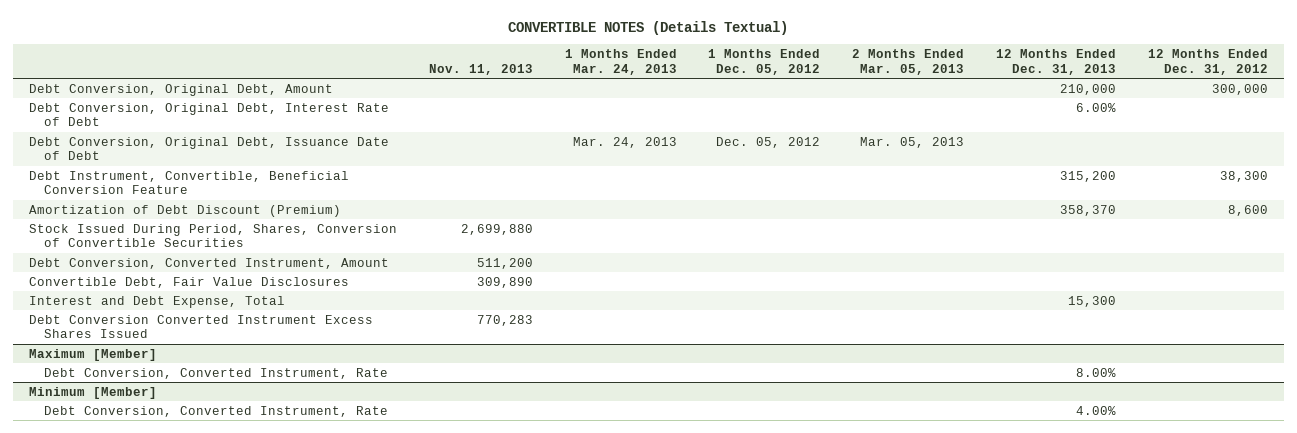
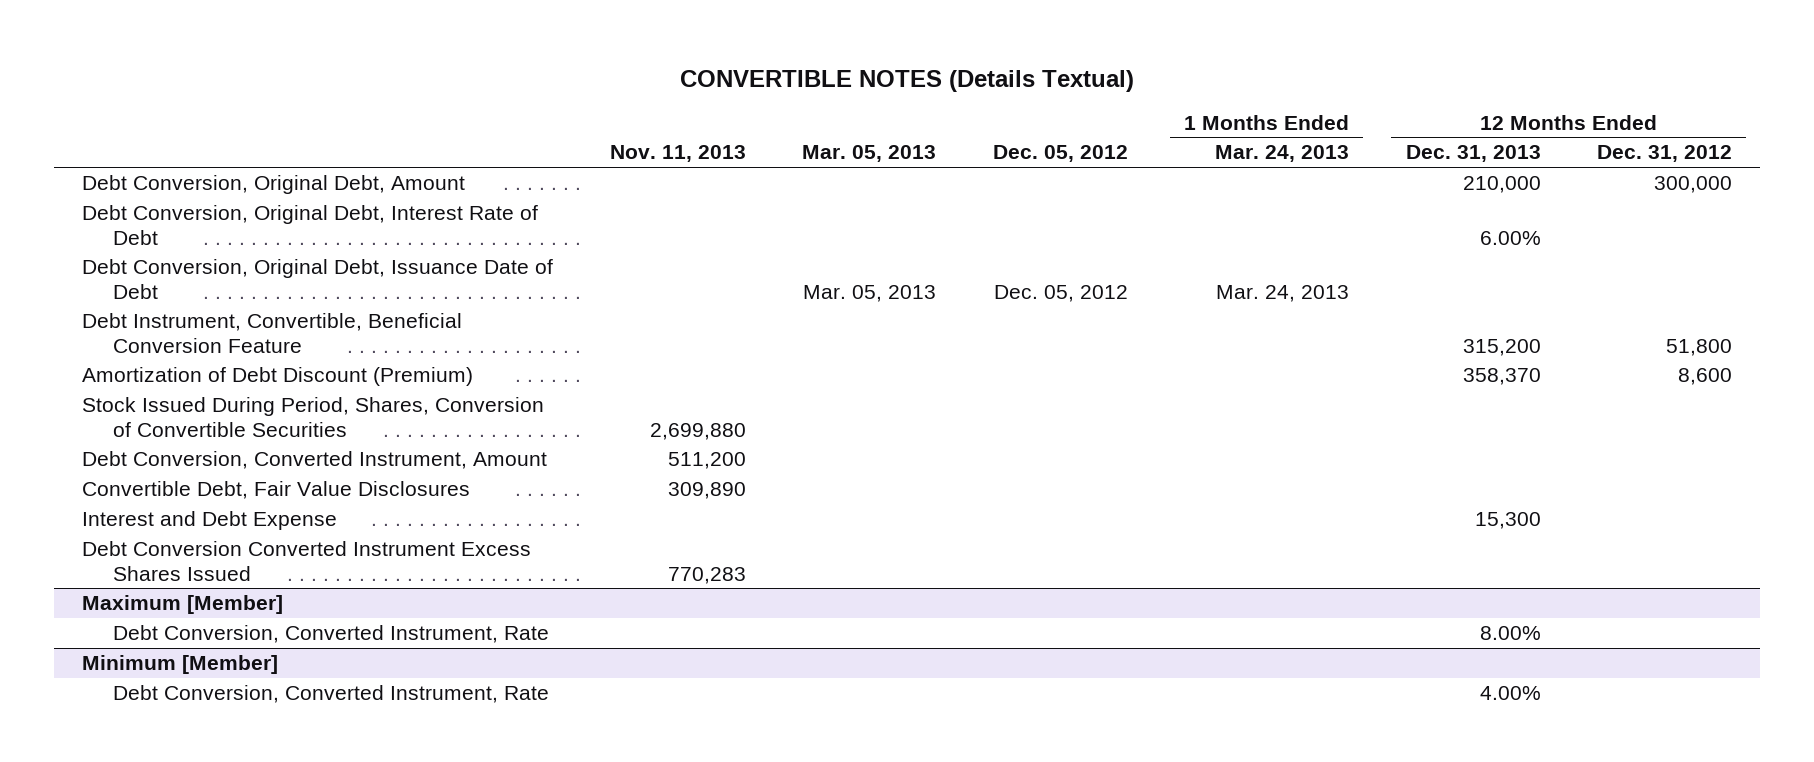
- | Nov. 11, 2013 | 1 Months Ended Mar. 24, 2013 | 1 Months Ended Dec. 05, 2012 | 2 Months Ended Mar. 05, 2013 | 12 Months Ended Dec. 31, 2013 | 12 Months Ended Dec. 31, 2012
+ | Nov. 11, 2013 | Mar. 05, 2013 | Dec. 05, 2012 | 1 Months Ended Mar. 24, 2013 | 12 Months Ended Dec. 31, 2013 | 12 Months Ended Dec. 31, 2012
- Debt Instrument, Convertible, Beneficial Conversion Feature | | | | | 315,200 | 38,300
+ Debt Instrument, Convertible, Beneficial Conversion Feature | | | | | 315,200 | 51,800
- Interest and Debt Expense, Total | | | | | 15,300 |
+ Interest and Debt Expense | | | | | 15,300 |

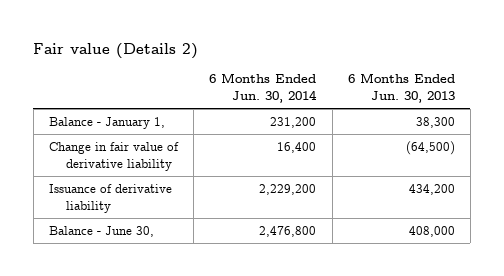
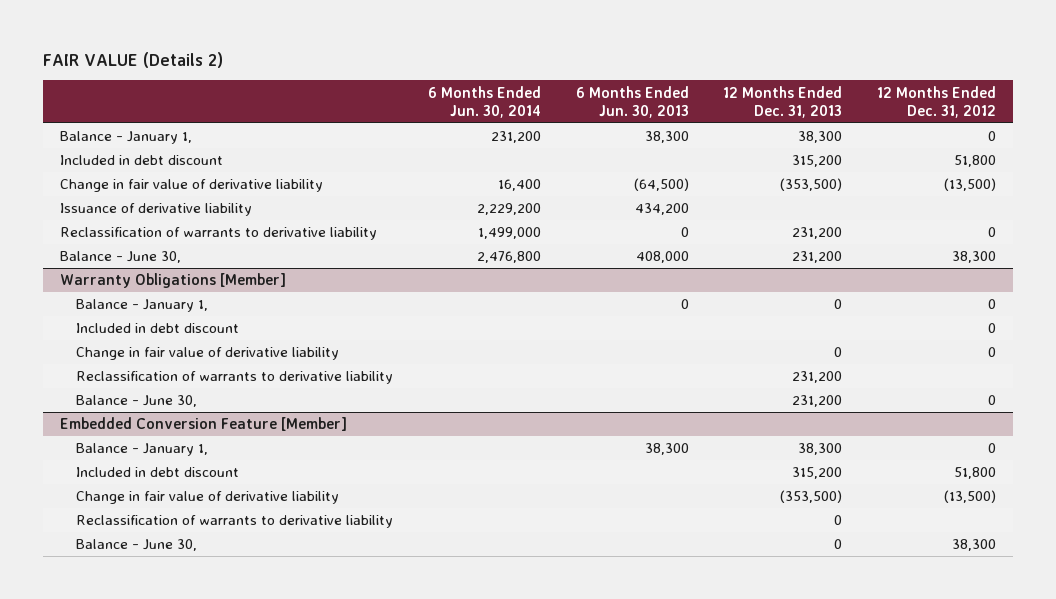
- Fair value (Details 2)
+ FAIR VALUE (Details 2)
- | 6 Months Ended Jun. 30, 2014 | 6 Months Ended Jun. 30, 2013
+ | 6 Months Ended Jun. 30, 2014 | 6 Months Ended Jun. 30, 2013 | 12 Months Ended Dec. 31, 2013 | 12 Months Ended Dec. 31, 2012
+ Included in debt discount | | | 315,200 | 51,800
+ Reclassification of warrants to derivative liability | 1,499,000 | 0 | 231,200 | 0
+ Warranty Obligations [Member]
+ Balance - January 1, | | 0 | 0 | 0
+ Included in debt discount | | | | 0
+ Change in fair value of derivative liability | | | 0 | 0
+ Reclassification of warrants to derivative liability | | | 231,200 |
+ Balance - June 30, | | | 231,200 | 0
+ Embedded Conversion Feature [Member]
+ Balance - January 1, | | 38,300 | 38,300 | 0
+ Included in debt discount | | | 315,200 | 51,800
+ Change in fair value of derivative liability | | | (353,500) | (13,500)
+ Reclassification of warrants to derivative liability | | | 0 |
+ Balance - June 30, | | | 0 | 38,300

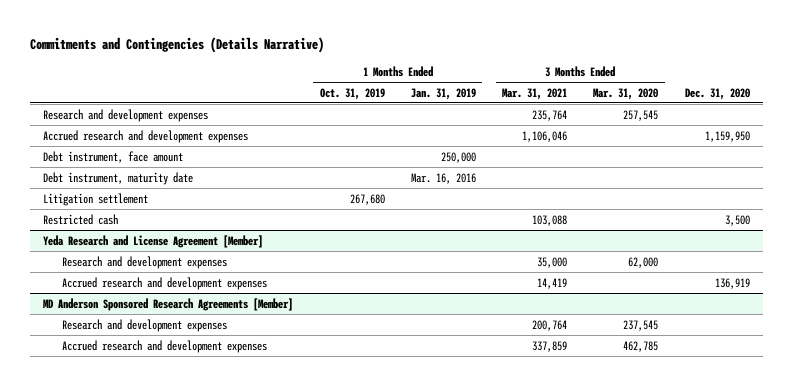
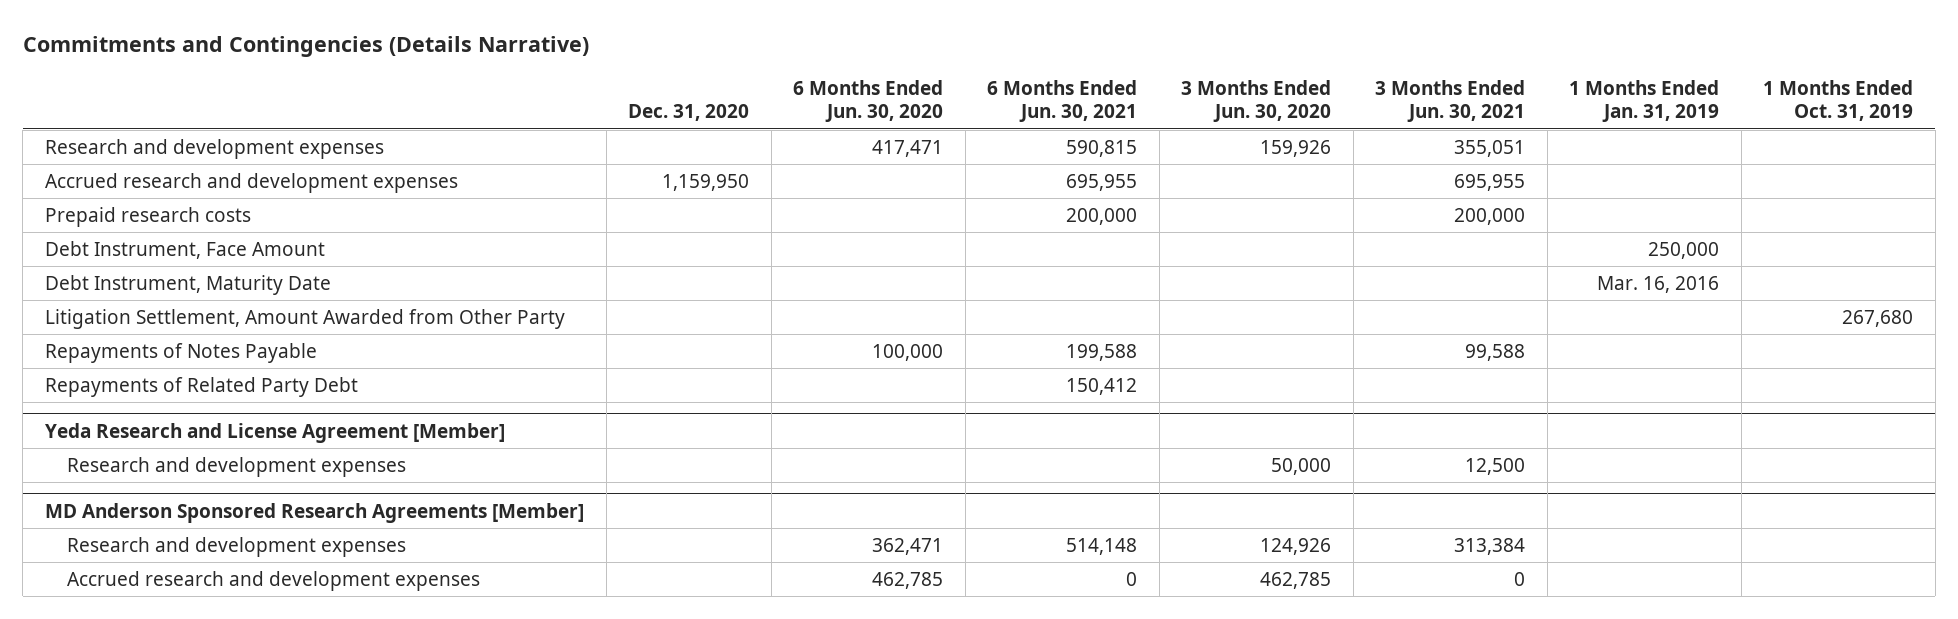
- | 1 Months Ended Oct. 31, 2019 | 1 Months Ended Jan. 31, 2019 | 3 Months Ended Mar. 31, 2021 | 3 Months Ended Mar. 31, 2020 | Dec. 31, 2020
+ | Dec. 31, 2020 | 6 Months Ended Jun. 30, 2020 | 6 Months Ended Jun. 30, 2021 | 3 Months Ended Jun. 30, 2020 | 3 Months Ended Jun. 30, 2021 | 1 Months Ended Jan. 31, 2019 | 1 Months Ended Oct. 31, 2019
- Debt instrument, face amount | | 250,000 | | |
- Debt instrument, maturity date | | Mar. 16, 2016 | | |
- Litigation settlement | 267,680 | | | |
- Restricted cash | | | 103,088 | | 3,500
+ Prepaid research costs | | | 200,000 | | 200,000 | |
+ Debt Instrument, Face Amount | | | | | | 250,000 |
+ Debt Instrument, Maturity Date | | | | | | Mar. 16, 2016 |
+ Litigation Settlement, Amount Awarded from Other Party | | | | | | | 267,680
+ Repayments of Notes Payable | | 100,000 | 199,588 | | 99,588 | |
+ Repayments of Related Party Debt | | | 150,412 | | | |
@ Yeda Research and License Agreement [Member]
- Accrued research and development expenses | | | 14,419 | | 136,919

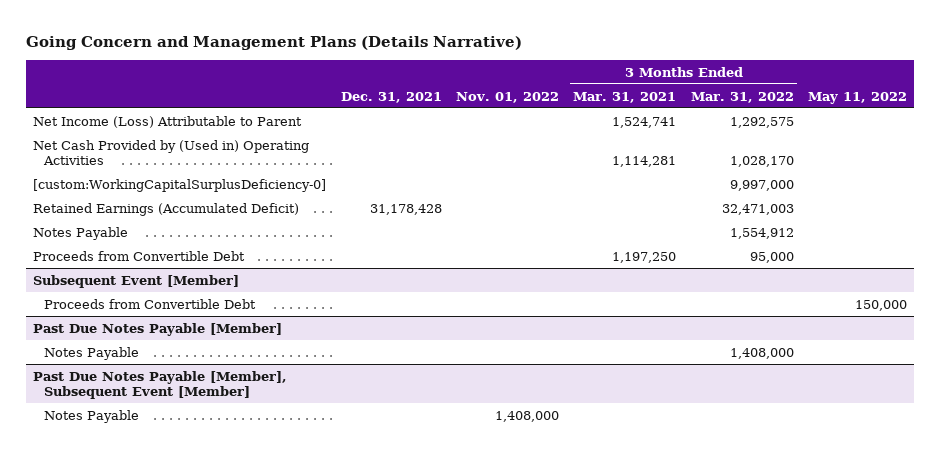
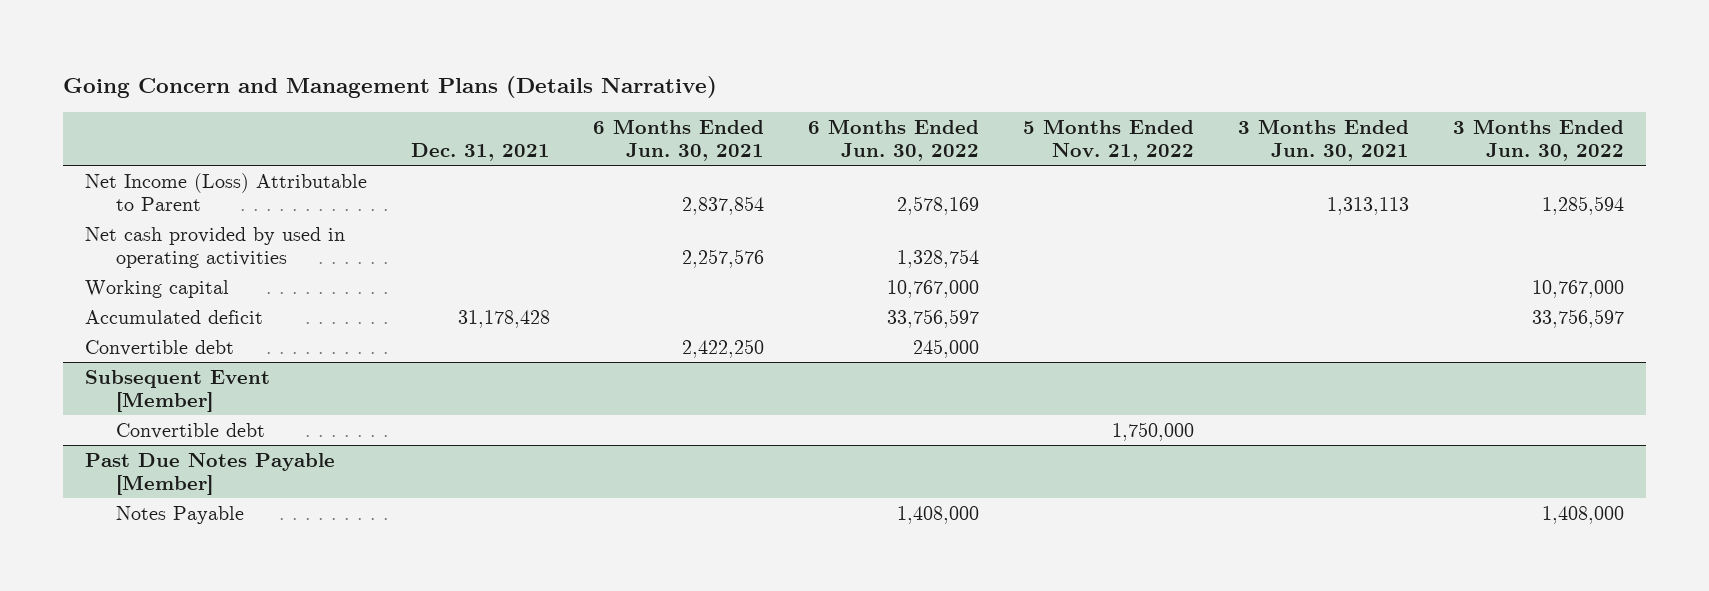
- | Dec. 31, 2021 | Nov. 01, 2022 | 3 Months Ended Mar. 31, 2021 | 3 Months Ended Mar. 31, 2022 | May 11, 2022
+ | Dec. 31, 2021 | 6 Months Ended Jun. 30, 2021 | 6 Months Ended Jun. 30, 2022 | 5 Months Ended Nov. 21, 2022 | 3 Months Ended Jun. 30, 2021 | 3 Months Ended Jun. 30, 2022
- Net Cash Provided by (Used in) Operating Activities | | | 1,114,281 | 1,028,170 |
- [custom:WorkingCapitalSurplusDeficiency-0] | | | | 9,997,000 |
- Retained Earnings (Accumulated Deficit) | 31,178,428 | | | 32,471,003 |
- Notes Payable | | | | 1,554,912 |
- Proceeds from Convertible Debt | | | 1,197,250 | 95,000 |
+ Net cash provided by used in operating activities | | 2,257,576 | 1,328,754 | | |
+ Working capital | | | 10,767,000 | | | 10,767,000
+ Accumulated deficit | 31,178,428 | | 33,756,597 | | | 33,756,597
+ Convertible debt | | 2,422,250 | 245,000 | | |
@ Subsequent Event [Member]
- Proceeds from Convertible Debt | | | | | 150,000
+ Convertible debt | | | | 1,750,000 | |
- Past Due Notes Payable [Member], Subsequent Event [Member]
- Notes Payable | | 1,408,000 | | |

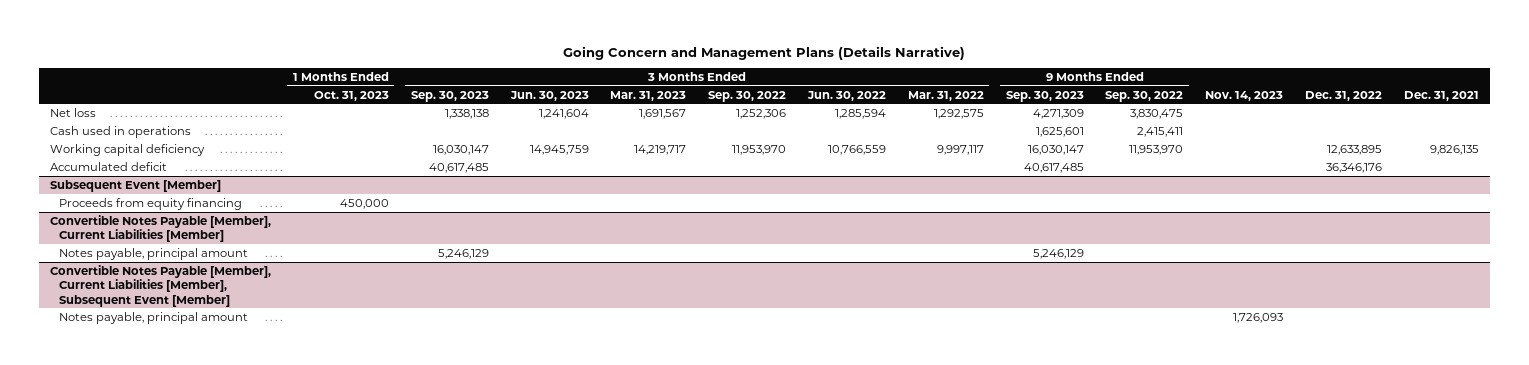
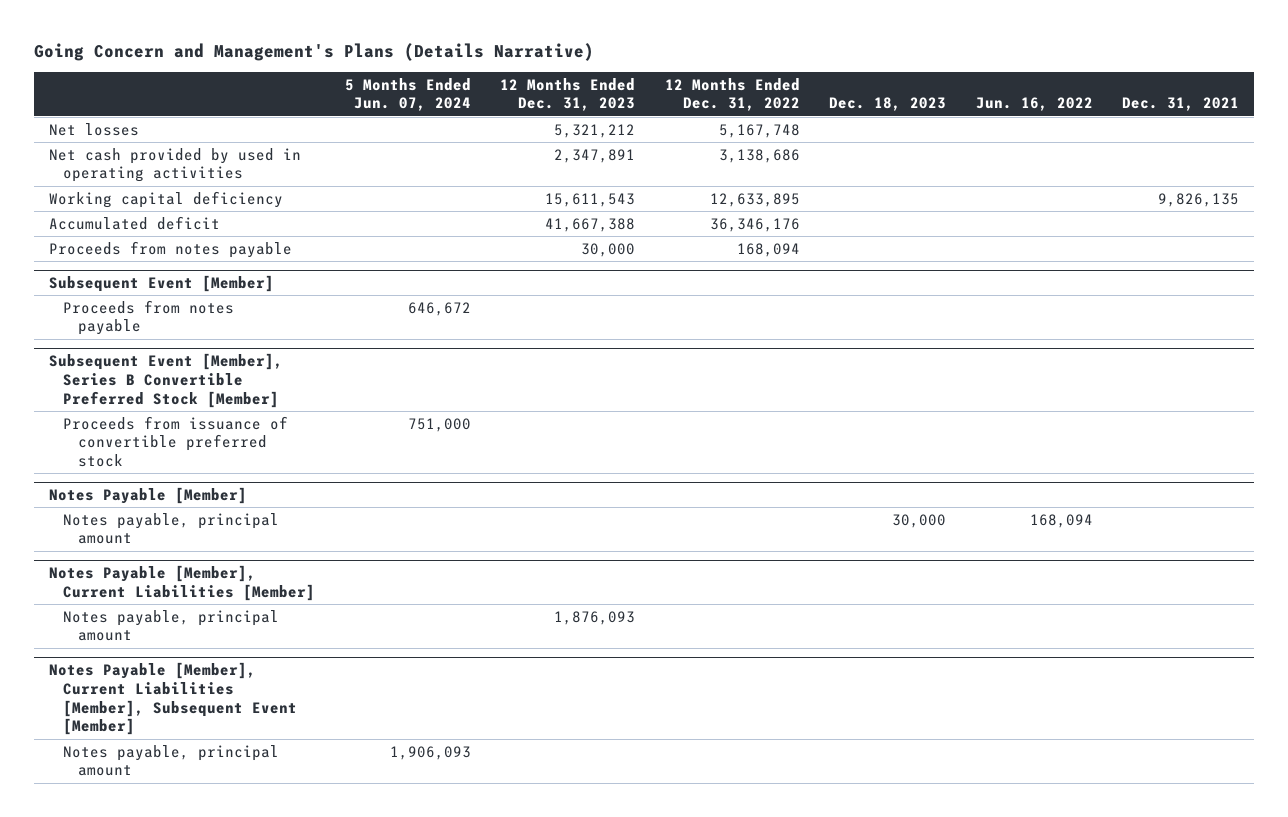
- Going Concern and Management Plans (Details Narrative)
+ Going Concern and Management's Plans (Details Narrative)
- | 1 Months Ended Oct. 31, 2023 | 3 Months Ended Sep. 30, 2023 | 3 Months Ended Jun. 30, 2023 | 3 Months Ended Mar. 31, 2023 | 3 Months Ended Sep. 30, 2022 | 3 Months Ended Jun. 30, 2022 | 3 Months Ended Mar. 31, 2022 | 9 Months Ended Sep. 30, 2023 | 9 Months Ended Sep. 30, 2022 | Nov. 14, 2023 | Dec. 31, 2022 | Dec. 31, 2021
+ | 5 Months Ended Jun. 07, 2024 | 12 Months Ended Dec. 31, 2023 | 12 Months Ended Dec. 31, 2022 | Dec. 18, 2023 | Jun. 16, 2022 | Dec. 31, 2021
- Net loss | | 1,338,138 | 1,241,604 | 1,691,567 | 1,252,306 | 1,285,594 | 1,292,575 | 4,271,309 | 3,830,475 | | |
- Cash used in operations | | | | | | | | 1,625,601 | 2,415,411 | | |
+ Net losses | | 5,321,212 | 5,167,748 | | |
+ Net cash provided by used in operating activities | | 2,347,891 | 3,138,686 | | |
+ Proceeds from notes payable | | 30,000 | 168,094 | | |
@ Subsequent Event [Member]
- Proceeds from equity financing | 450,000 | | | | | | | | | | |
- Convertible Notes Payable [Member], Current Liabilities [Member]
@ Subsequent Event [Member]
+ Proceeds from notes payable | 646,672 | | | | |
+ Subsequent Event [Member], Series B Convertible Preferred Stock [Member]
+ Proceeds from issuance of convertible preferred stock | 751,000 | | | | |
+ Notes Payable [Member]
+ Notes payable, principal amount | | | | 30,000 | 168,094 |
+ Notes Payable [Member], Current Liabilities [Member]
- Convertible Notes Payable [Member], Current Liabilities [Member], Subsequent Event [Member]
+ Notes Payable [Member], Current Liabilities [Member], Subsequent Event [Member]

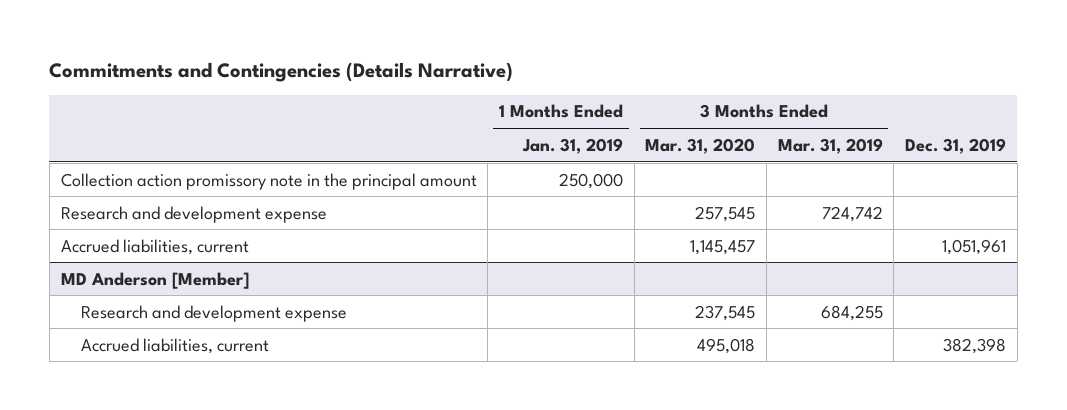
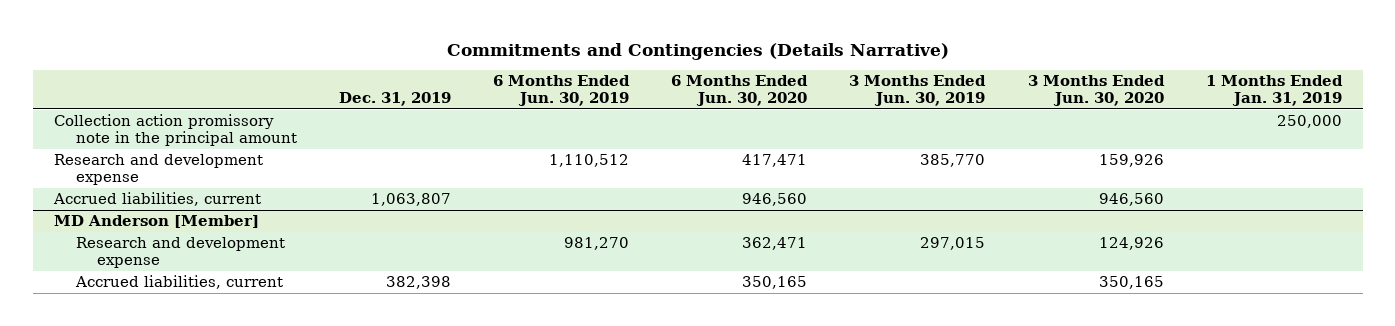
- | 1 Months Ended Jan. 31, 2019 | 3 Months Ended Mar. 31, 2020 | 3 Months Ended Mar. 31, 2019 | Dec. 31, 2019
+ | Dec. 31, 2019 | 6 Months Ended Jun. 30, 2019 | 6 Months Ended Jun. 30, 2020 | 3 Months Ended Jun. 30, 2019 | 3 Months Ended Jun. 30, 2020 | 1 Months Ended Jan. 31, 2019
- Accrued liabilities, current | | 1,145,457 | | 1,051,961
+ Accrued liabilities, current | 1,063,807 | | 946,560 | | 946,560 |

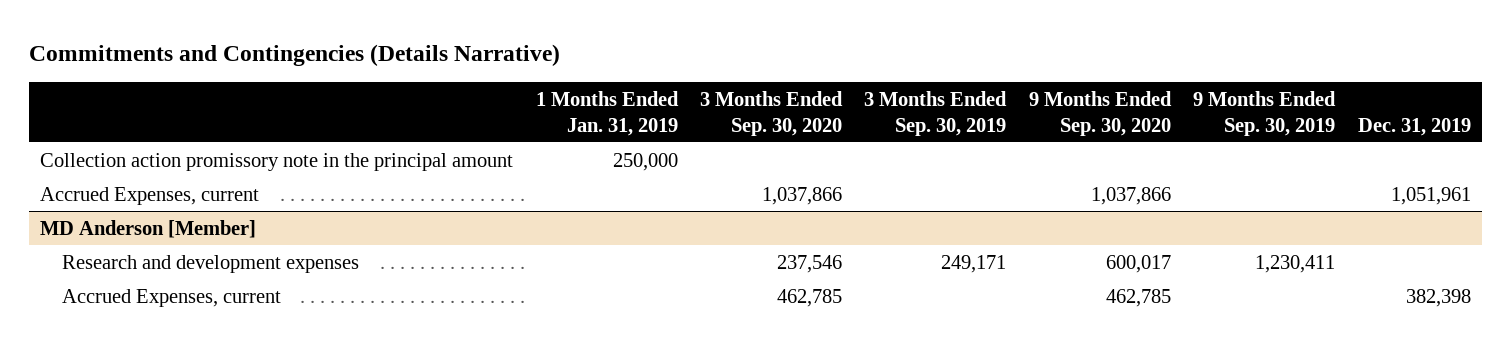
- | Dec. 31, 2019 | 6 Months Ended Jun. 30, 2019 | 6 Months Ended Jun. 30, 2020 | 3 Months Ended Jun. 30, 2019 | 3 Months Ended Jun. 30, 2020 | 1 Months Ended Jan. 31, 2019
+ | 1 Months Ended Jan. 31, 2019 | 3 Months Ended Sep. 30, 2020 | 3 Months Ended Sep. 30, 2019 | 9 Months Ended Sep. 30, 2020 | 9 Months Ended Sep. 30, 2019 | Dec. 31, 2019
- Research and development expense | | 1,110,512 | 417,471 | 385,770 | 159,926 |
- Accrued liabilities, current | 1,063,807 | | 946,560 | | 946,560 |
+ Accrued Expenses, current | | 1,037,866 | | 1,037,866 | | 1,051,961
@ MD Anderson [Member]
- Research and development expense | | 981,270 | 362,471 | 297,015 | 124,926 |
- Accrued liabilities, current | 382,398 | | 350,165 | | 350,165 |
+ Research and development expenses | | 237,546 | 249,171 | 600,017 | 1,230,411 |
+ Accrued Expenses, current | | 462,785 | | 462,785 | | 382,398

